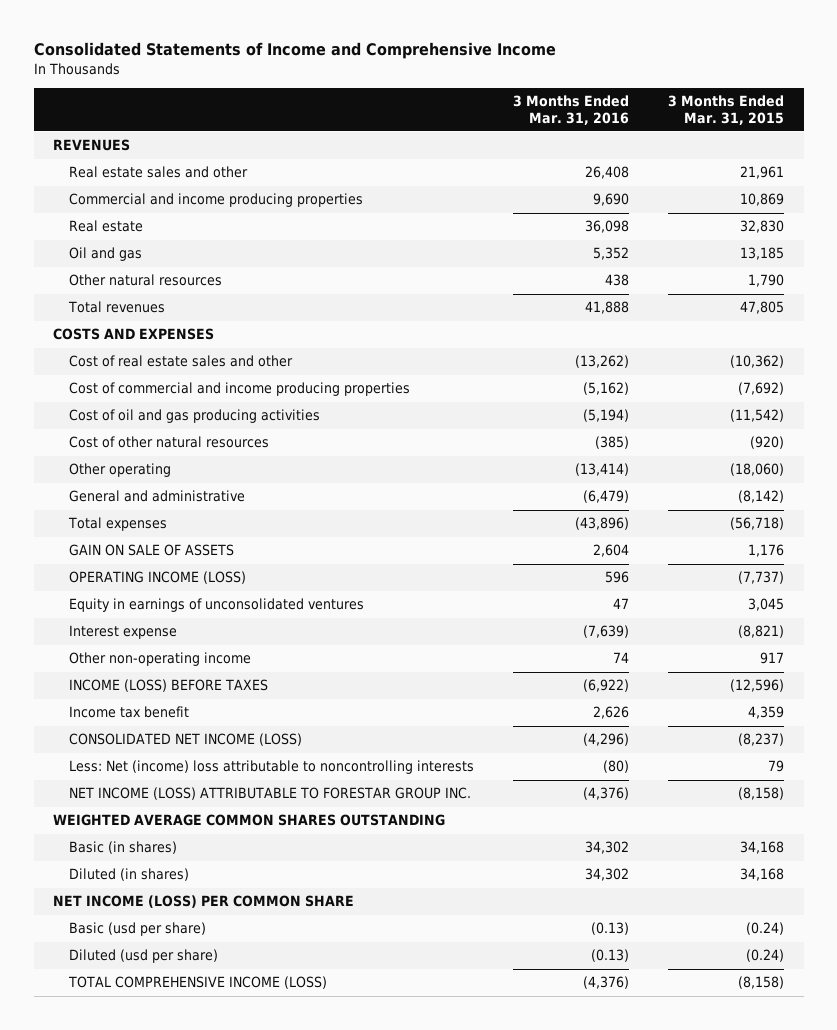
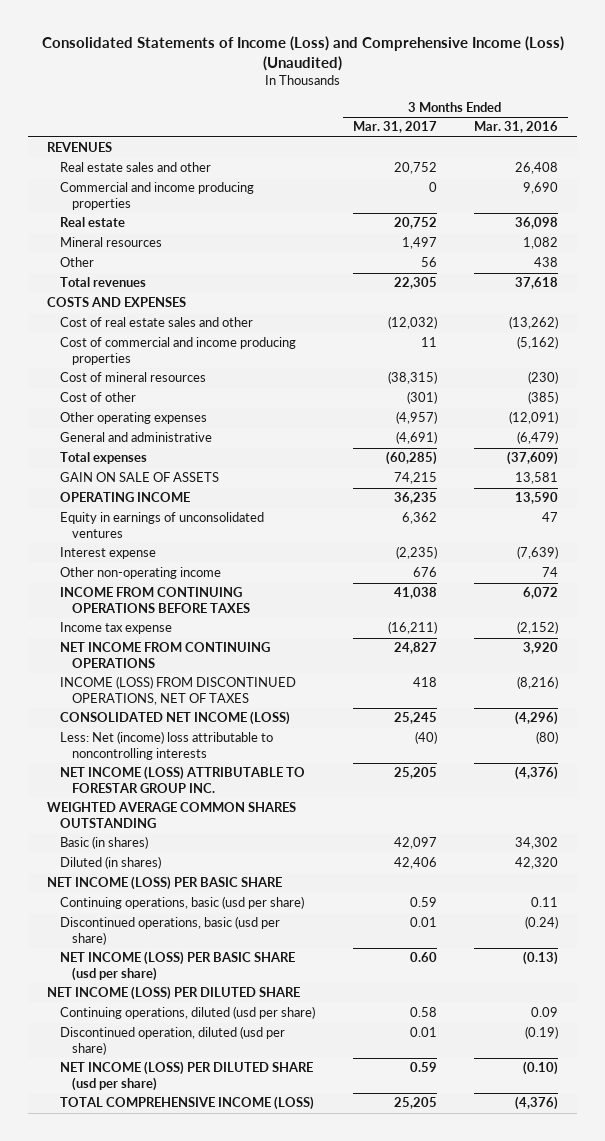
- Consolidated Statements of Income and Comprehensive Income
+ Consolidated Statements of Income (Loss) and Comprehensive Income (Loss) (Unaudited)
- | 3 Months Ended Mar. 31, 2016 | 3 Months Ended Mar. 31, 2015
+ | 3 Months Ended Mar. 31, 2017 | 3 Months Ended Mar. 31, 2016
- Oil and gas | 5,352 | 13,185
- Other natural resources | 438 | 1,790
- Total revenues | 41,888 | 47,805
+ Mineral resources | 1,497 | 1,082
+ Other | 56 | 438
+ Total revenues | 22,305 | 37,618
- Cost of oil and gas producing activities | (5,194) | (11,542)
- Cost of other natural resources | (385) | (920)
- Other operating | (13,414) | (18,060)
+ Cost of mineral resources | (38,315) | (230)
+ Cost of other | (301) | (385)
+ Other operating expenses | (4,957) | (12,091)
- Total expenses | (43,896) | (56,718)
- GAIN ON SALE OF ASSETS | 2,604 | 1,176
- OPERATING INCOME (LOSS) | 596 | (7,737)
+ Total expenses | (60,285) | (37,609)
+ GAIN ON SALE OF ASSETS | 74,215 | 13,581
+ OPERATING INCOME | 36,235 | 13,590
- INCOME (LOSS) BEFORE TAXES | (6,922) | (12,596)
- Income tax benefit | 2,626 | 4,359
+ INCOME FROM CONTINUING OPERATIONS BEFORE TAXES | 41,038 | 6,072
+ Income tax expense | (16,211) | (2,152)
+ NET INCOME FROM CONTINUING OPERATIONS | 24,827 | 3,920
+ INCOME (LOSS) FROM DISCONTINUED OPERATIONS, NET OF TAXES | 418 | (8,216)
- Diluted (in shares) | 34,302 | 34,168
- NET INCOME (LOSS) PER COMMON SHARE
- Basic (usd per share) | (0.13) | (0.24)
- Diluted (usd per share) | (0.13) | (0.24)
+ Diluted (in shares) | 42,406 | 42,320
+ NET INCOME (LOSS) PER BASIC SHARE
+ Continuing operations, basic (usd per share) | 0.59 | 0.11
+ Discontinued operations, basic (usd per share) | 0.01 | (0.24)
+ NET INCOME (LOSS) PER BASIC SHARE (usd per share) | 0.60 | (0.13)
+ NET INCOME (LOSS) PER DILUTED SHARE
+ Continuing operations, diluted (usd per share) | 0.58 | 0.09
+ Discontinued operation, diluted (usd per share) | 0.01 | (0.19)
+ NET INCOME (LOSS) PER DILUTED SHARE (usd per share) | 0.59 | (0.10)

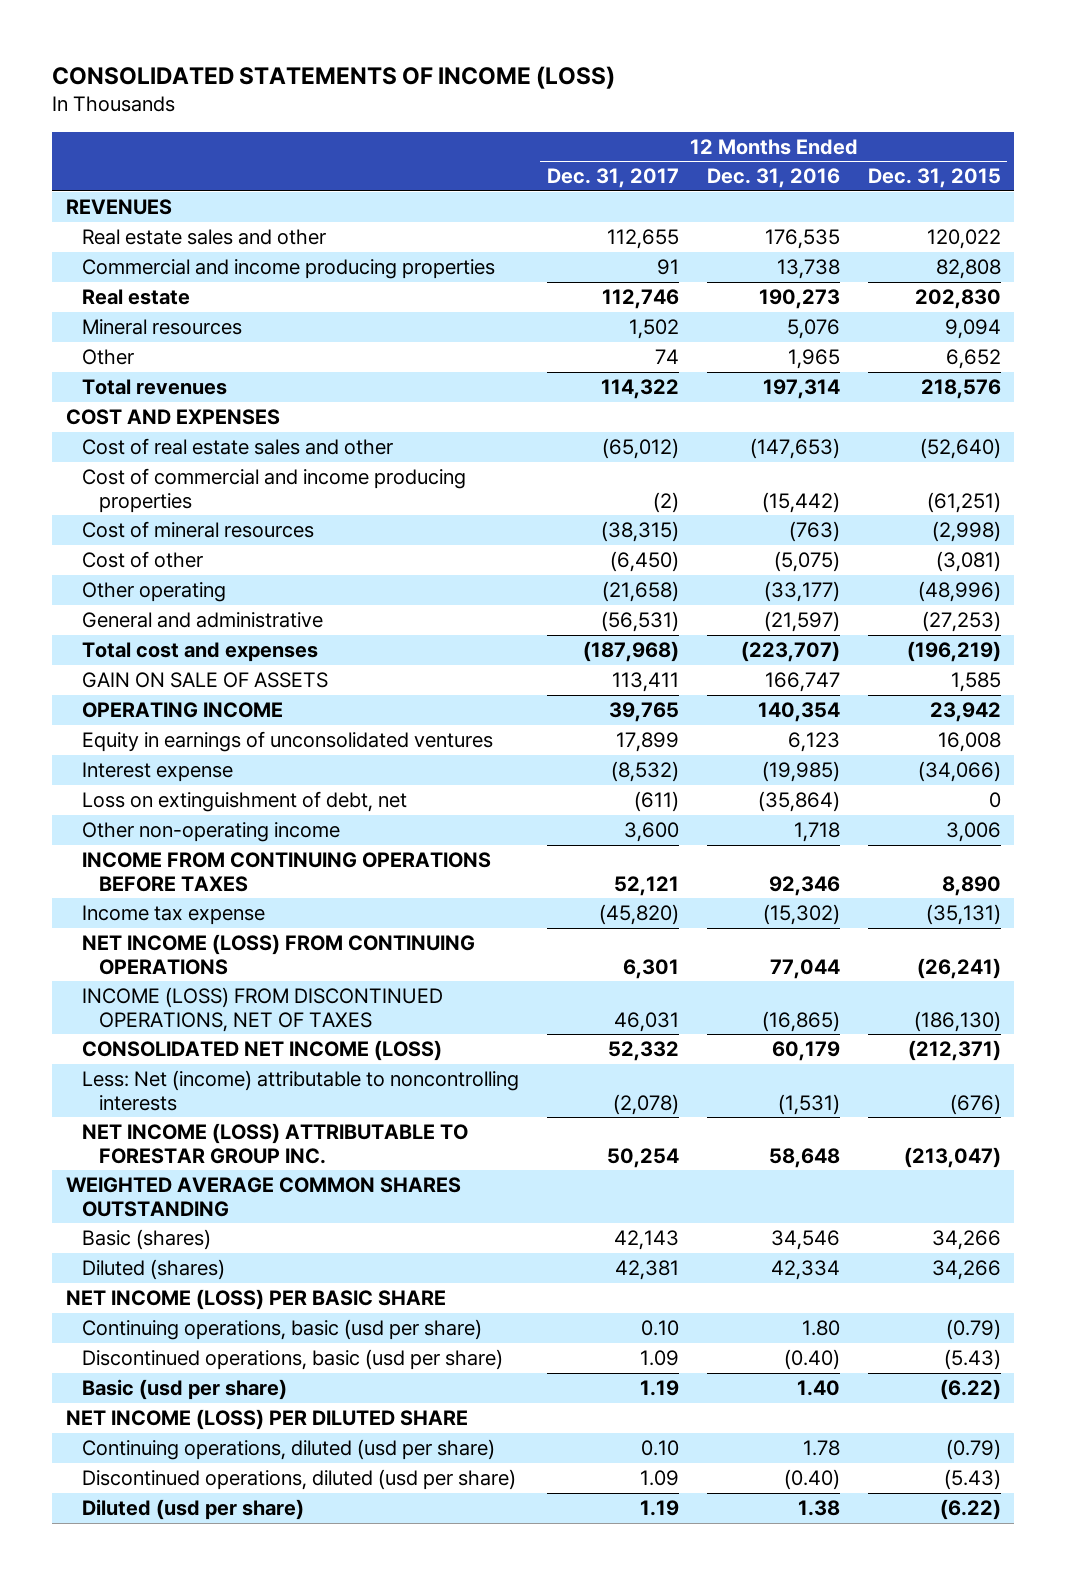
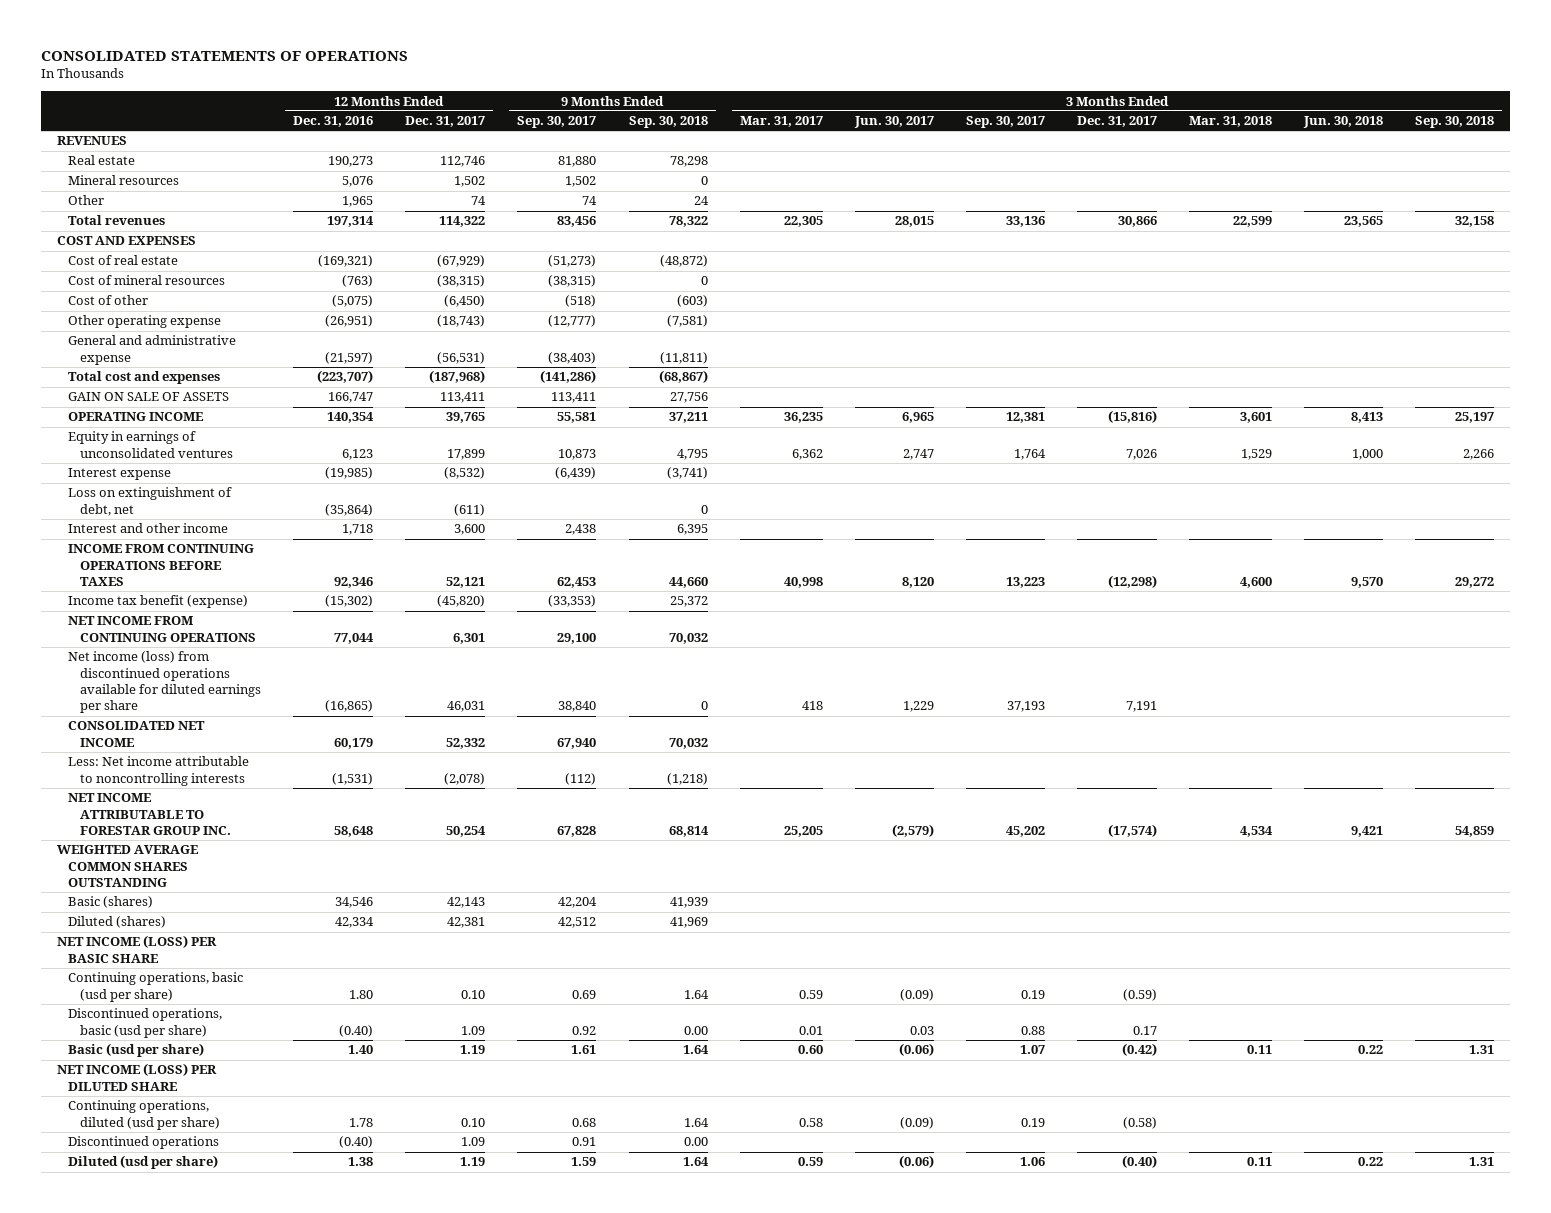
- CONSOLIDATED STATEMENTS OF INCOME (LOSS)
+ CONSOLIDATED STATEMENTS OF OPERATIONS
- | 12 Months Ended Dec. 31, 2017 | 12 Months Ended Dec. 31, 2016 | 12 Months Ended Dec. 31, 2015
+ | 12 Months Ended Dec. 31, 2016 | 12 Months Ended Dec. 31, 2017 | 9 Months Ended Sep. 30, 2017 | 9 Months Ended Sep. 30, 2018 | 3 Months Ended Mar. 31, 2017 | 3 Months Ended Jun. 30, 2017 | 3 Months Ended Sep. 30, 2017 | 3 Months Ended Dec. 31, 2017 | 3 Months Ended Mar. 31, 2018 | 3 Months Ended Jun. 30, 2018 | 3 Months Ended Sep. 30, 2018
- Real estate sales and other | 112,655 | 176,535 | 120,022
- Commercial and income producing properties | 91 | 13,738 | 82,808
- Cost of real estate sales and other | (65,012) | (147,653) | (52,640)
- Cost of commercial and income producing properties | (2) | (15,442) | (61,251)
+ Cost of real estate | (169,321) | (67,929) | (51,273) | (48,872) | | | | | | |
- Other operating | (21,658) | (33,177) | (48,996)
- General and administrative | (56,531) | (21,597) | (27,253)
+ Other operating expense | (26,951) | (18,743) | (12,777) | (7,581) | | | | | | |
+ General and administrative expense | (21,597) | (56,531) | (38,403) | (11,811) | | | | | | |
- Other non-operating income | 3,600 | 1,718 | 3,006
+ Interest and other income | 1,718 | 3,600 | 2,438 | 6,395 | | | | | | |
- Income tax expense | (45,820) | (15,302) | (35,131)
- NET INCOME (LOSS) FROM CONTINUING OPERATIONS | 6,301 | 77,044 | (26,241)
- INCOME (LOSS) FROM DISCONTINUED OPERATIONS, NET OF TAXES | 46,031 | (16,865) | (186,130)
- CONSOLIDATED NET INCOME (LOSS) | 52,332 | 60,179 | (212,371)
- Less: Net (income) attributable to noncontrolling interests | (2,078) | (1,531) | (676)
- NET INCOME (LOSS) ATTRIBUTABLE TO FORESTAR GROUP INC. | 50,254 | 58,648 | (213,047)
+ Income tax benefit (expense) | (15,302) | (45,820) | (33,353) | 25,372 | | | | | | |
+ NET INCOME FROM CONTINUING OPERATIONS | 77,044 | 6,301 | 29,100 | 70,032 | | | | | | |
+ Net income (loss) from discontinued operations available for diluted earnings per share | (16,865) | 46,031 | 38,840 | 0 | 418 | 1,229 | 37,193 | 7,191 | | |
+ CONSOLIDATED NET INCOME | 60,179 | 52,332 | 67,940 | 70,032 | | | | | | |
+ Less: Net income attributable to noncontrolling interests | (1,531) | (2,078) | (112) | (1,218) | | | | | | |
+ NET INCOME ATTRIBUTABLE TO FORESTAR GROUP INC. | 58,648 | 50,254 | 67,828 | 68,814 | 25,205 | (2,579) | 45,202 | (17,574) | 4,534 | 9,421 | 54,859
- Discontinued operations, diluted (usd per share) | 1.09 | (0.40) | (5.43)
+ Discontinued operations | (0.40) | 1.09 | 0.91 | 0.00 | | | | | | |

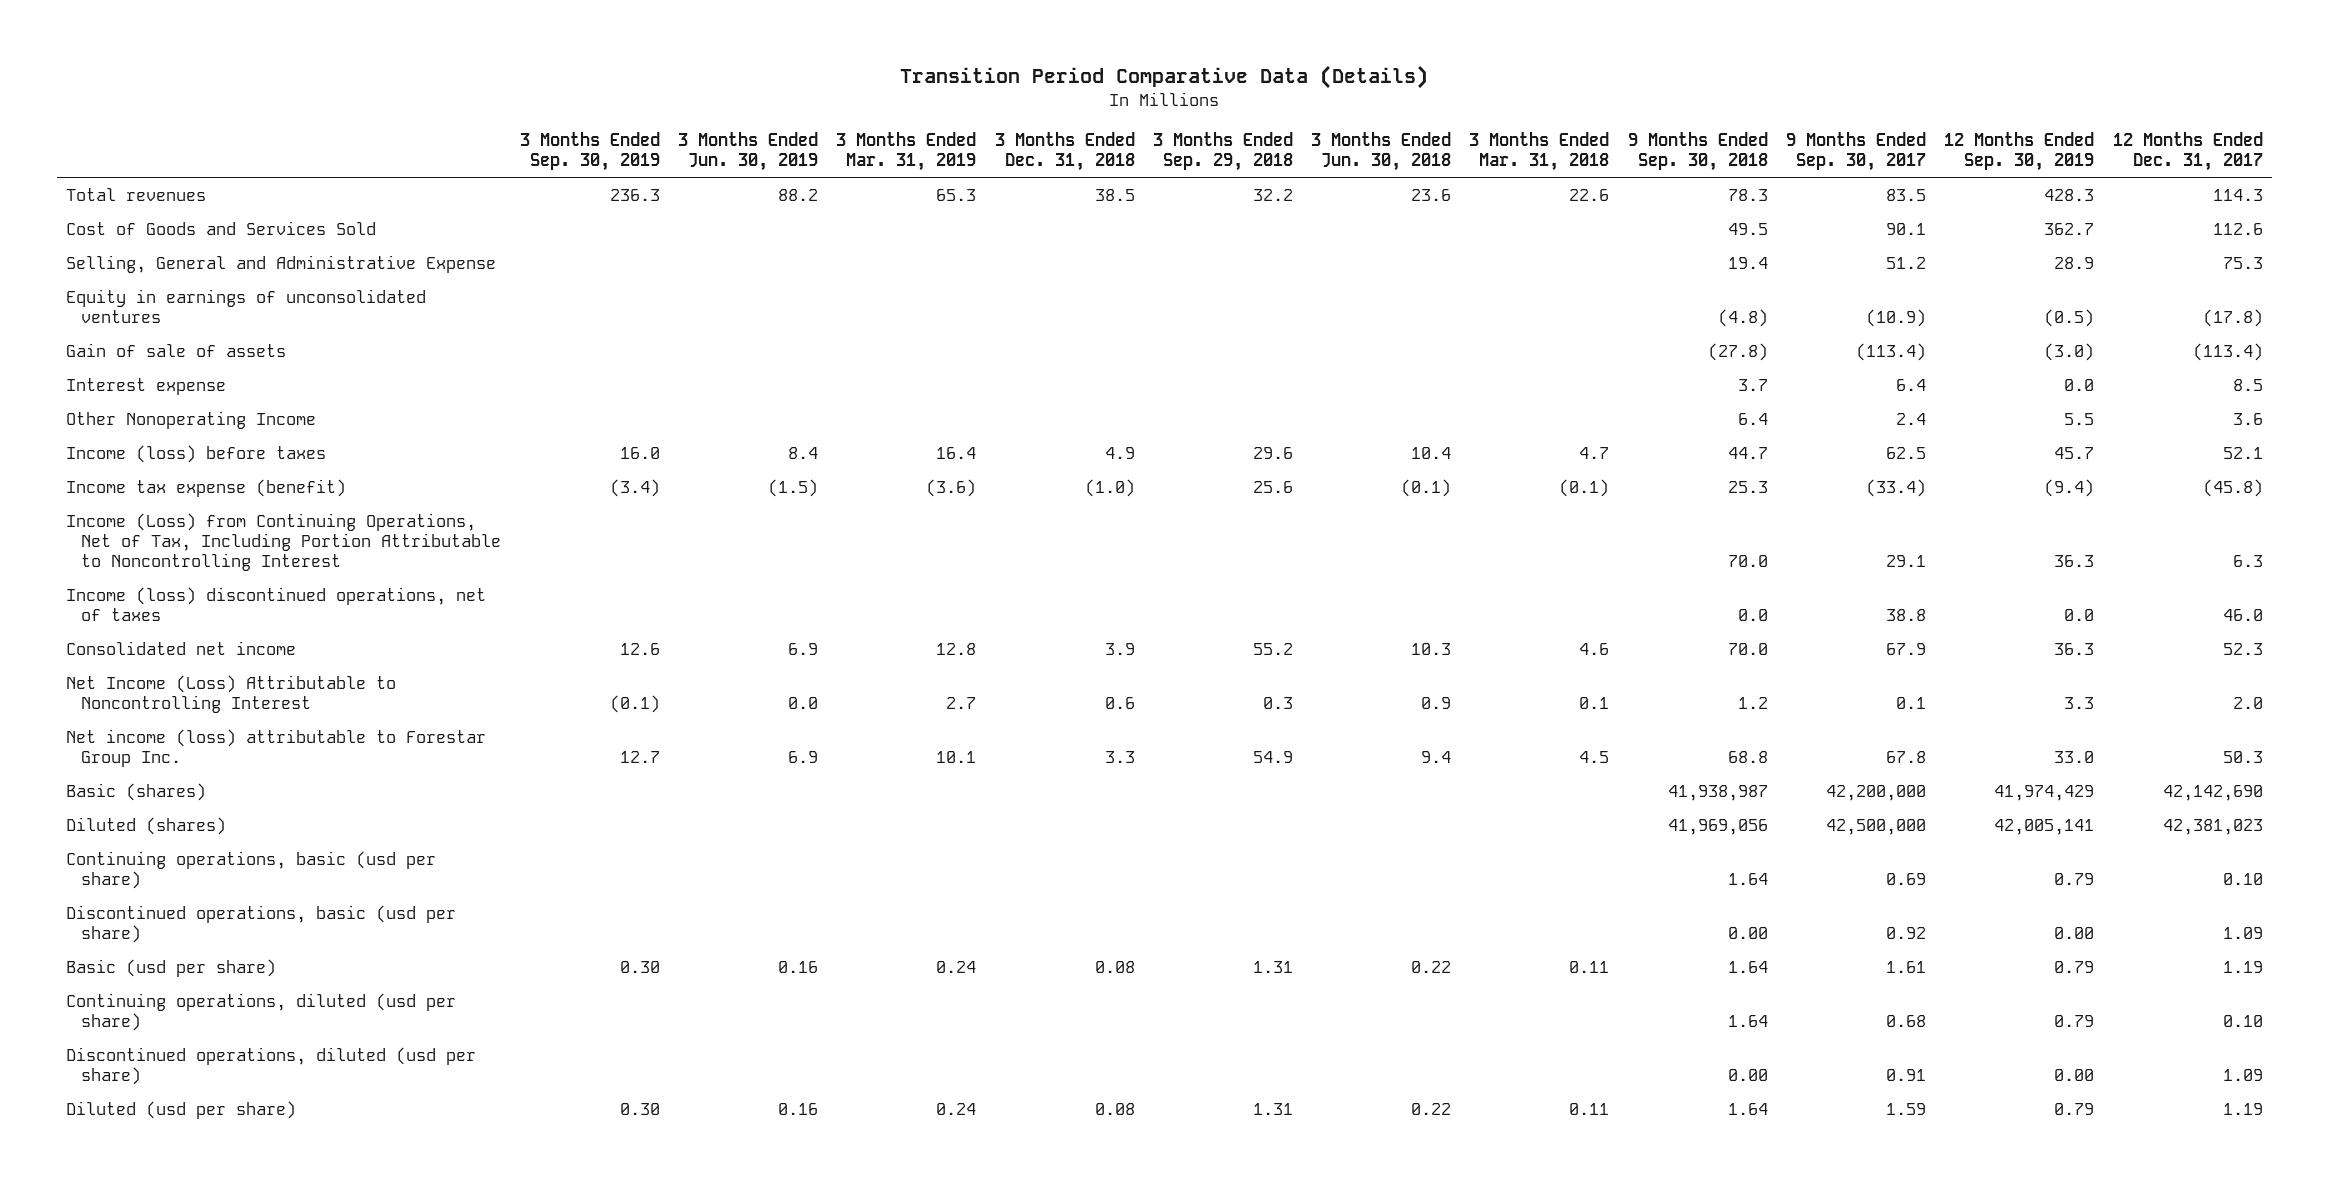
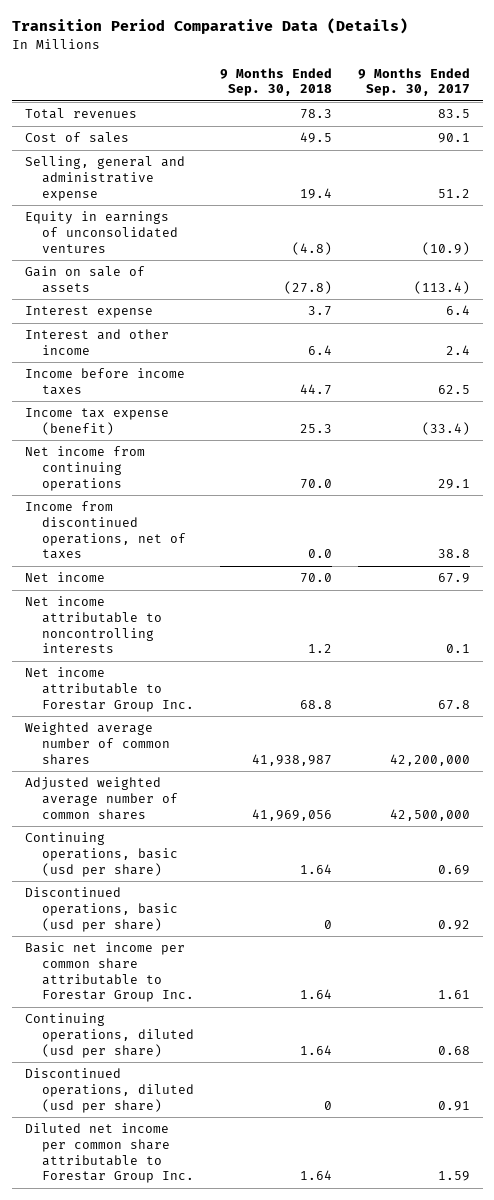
- | 3 Months Ended Sep. 30, 2019 | 3 Months Ended Jun. 30, 2019 | 3 Months Ended Mar. 31, 2019 | 3 Months Ended Dec. 31, 2018 | 3 Months Ended Sep. 29, 2018 | 3 Months Ended Jun. 30, 2018 | 3 Months Ended Mar. 31, 2018 | 9 Months Ended Sep. 30, 2018 | 9 Months Ended Sep. 30, 2017 | 12 Months Ended Sep. 30, 2019 | 12 Months Ended Dec. 31, 2017
+ | 9 Months Ended Sep. 30, 2018 | 9 Months Ended Sep. 30, 2017
- Cost of Goods and Services Sold | | | | | | | | 49.5 | 90.1 | 362.7 | 112.6
- Selling, General and Administrative Expense | | | | | | | | 19.4 | 51.2 | 28.9 | 75.3
+ Cost of sales | 49.5 | 90.1
+ Selling, general and administrative expense | 19.4 | 51.2
- Gain of sale of assets | | | | | | | | (27.8) | (113.4) | (3.0) | (113.4)
+ Gain on sale of assets | (27.8) | (113.4)
- Other Nonoperating Income | | | | | | | | 6.4 | 2.4 | 5.5 | 3.6
- Income (loss) before taxes | 16.0 | 8.4 | 16.4 | 4.9 | 29.6 | 10.4 | 4.7 | 44.7 | 62.5 | 45.7 | 52.1
+ Interest and other income | 6.4 | 2.4
+ Income before income taxes | 44.7 | 62.5
- Income (Loss) from Continuing Operations, Net of Tax, Including Portion Attributable to Noncontrolling Interest | | | | | | | | 70.0 | 29.1 | 36.3 | 6.3
- Income (loss) discontinued operations, net of taxes | | | | | | | | 0.0 | 38.8 | 0.0 | 46.0
- Consolidated net income | 12.6 | 6.9 | 12.8 | 3.9 | 55.2 | 10.3 | 4.6 | 70.0 | 67.9 | 36.3 | 52.3
- Net Income (Loss) Attributable to Noncontrolling Interest | (0.1) | 0.0 | 2.7 | 0.6 | 0.3 | 0.9 | 0.1 | 1.2 | 0.1 | 3.3 | 2.0
- Net income (loss) attributable to Forestar Group Inc. | 12.7 | 6.9 | 10.1 | 3.3 | 54.9 | 9.4 | 4.5 | 68.8 | 67.8 | 33.0 | 50.3
- Basic (shares) | | | | | | | | 41,938,987 | 42,200,000 | 41,974,429 | 42,142,690
- Diluted (shares) | | | | | | | | 41,969,056 | 42,500,000 | 42,005,141 | 42,381,023
+ Net income from continuing operations | 70.0 | 29.1
+ Income from discontinued operations, net of taxes | 0.0 | 38.8
+ Net income | 70.0 | 67.9
+ Net income attributable to noncontrolling interests | 1.2 | 0.1
+ Net income attributable to Forestar Group Inc. | 68.8 | 67.8
+ Weighted average number of common shares | 41,938,987 | 42,200,000
+ Adjusted weighted average number of common shares | 41,969,056 | 42,500,000
- Discontinued operations, basic (usd per share) | | | | | | | | 0.00 | 0.92 | 0.00 | 1.09
- Basic (usd per share) | 0.30 | 0.16 | 0.24 | 0.08 | 1.31 | 0.22 | 0.11 | 1.64 | 1.61 | 0.79 | 1.19
+ Discontinued operations, basic (usd per share) | 0 | 0.92
+ Basic net income per common share attributable to Forestar Group Inc. | 1.64 | 1.61
- Discontinued operations, diluted (usd per share) | | | | | | | | 0.00 | 0.91 | 0.00 | 1.09
- Diluted (usd per share) | 0.30 | 0.16 | 0.24 | 0.08 | 1.31 | 0.22 | 0.11 | 1.64 | 1.59 | 0.79 | 1.19
+ Discontinued operations, diluted (usd per share) | 0 | 0.91
+ Diluted net income per common share attributable to Forestar Group Inc. | 1.64 | 1.59

